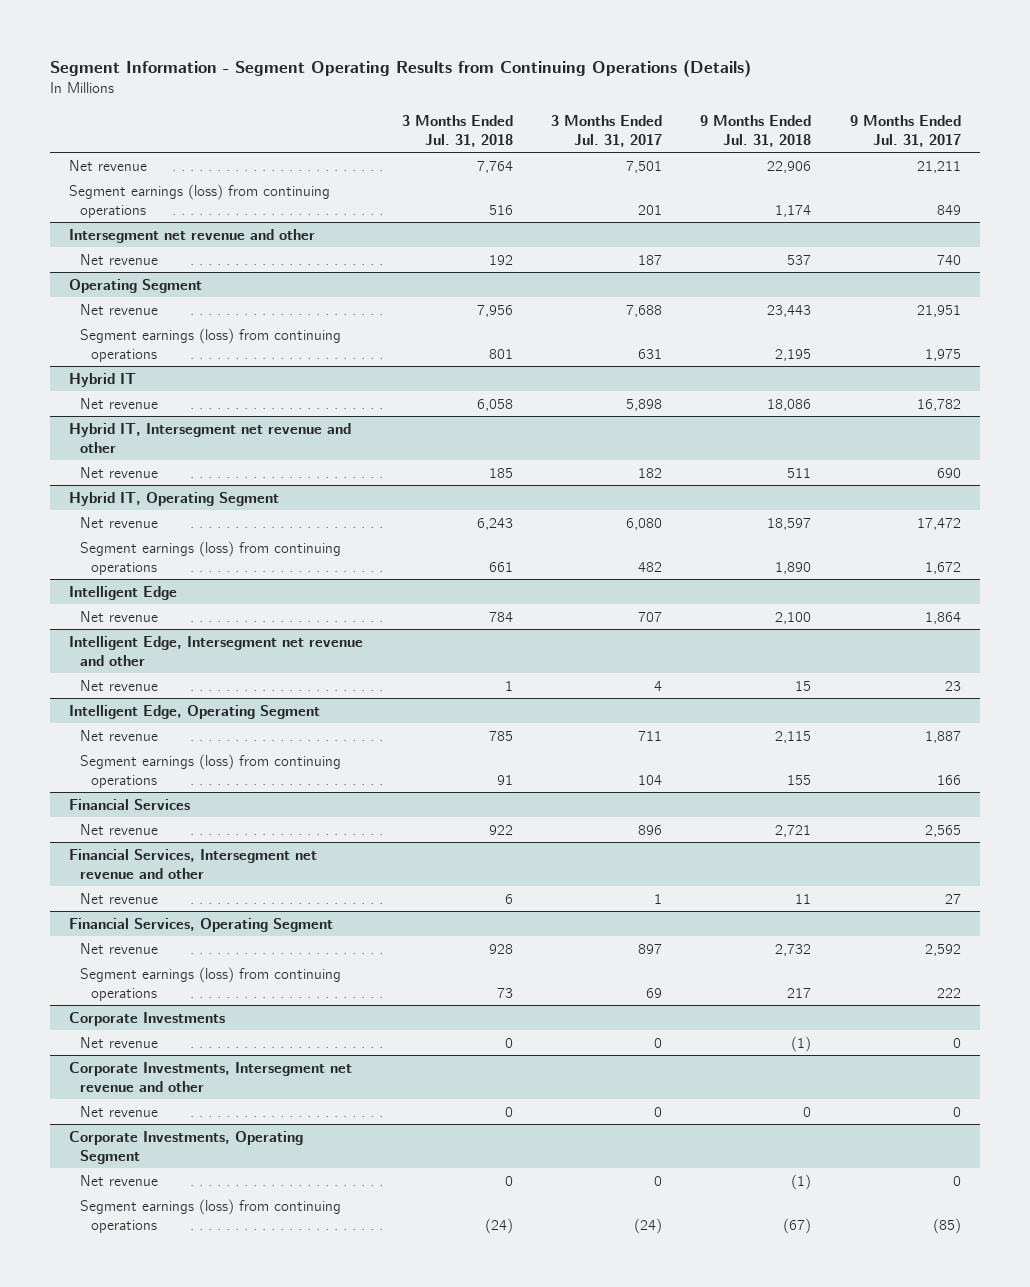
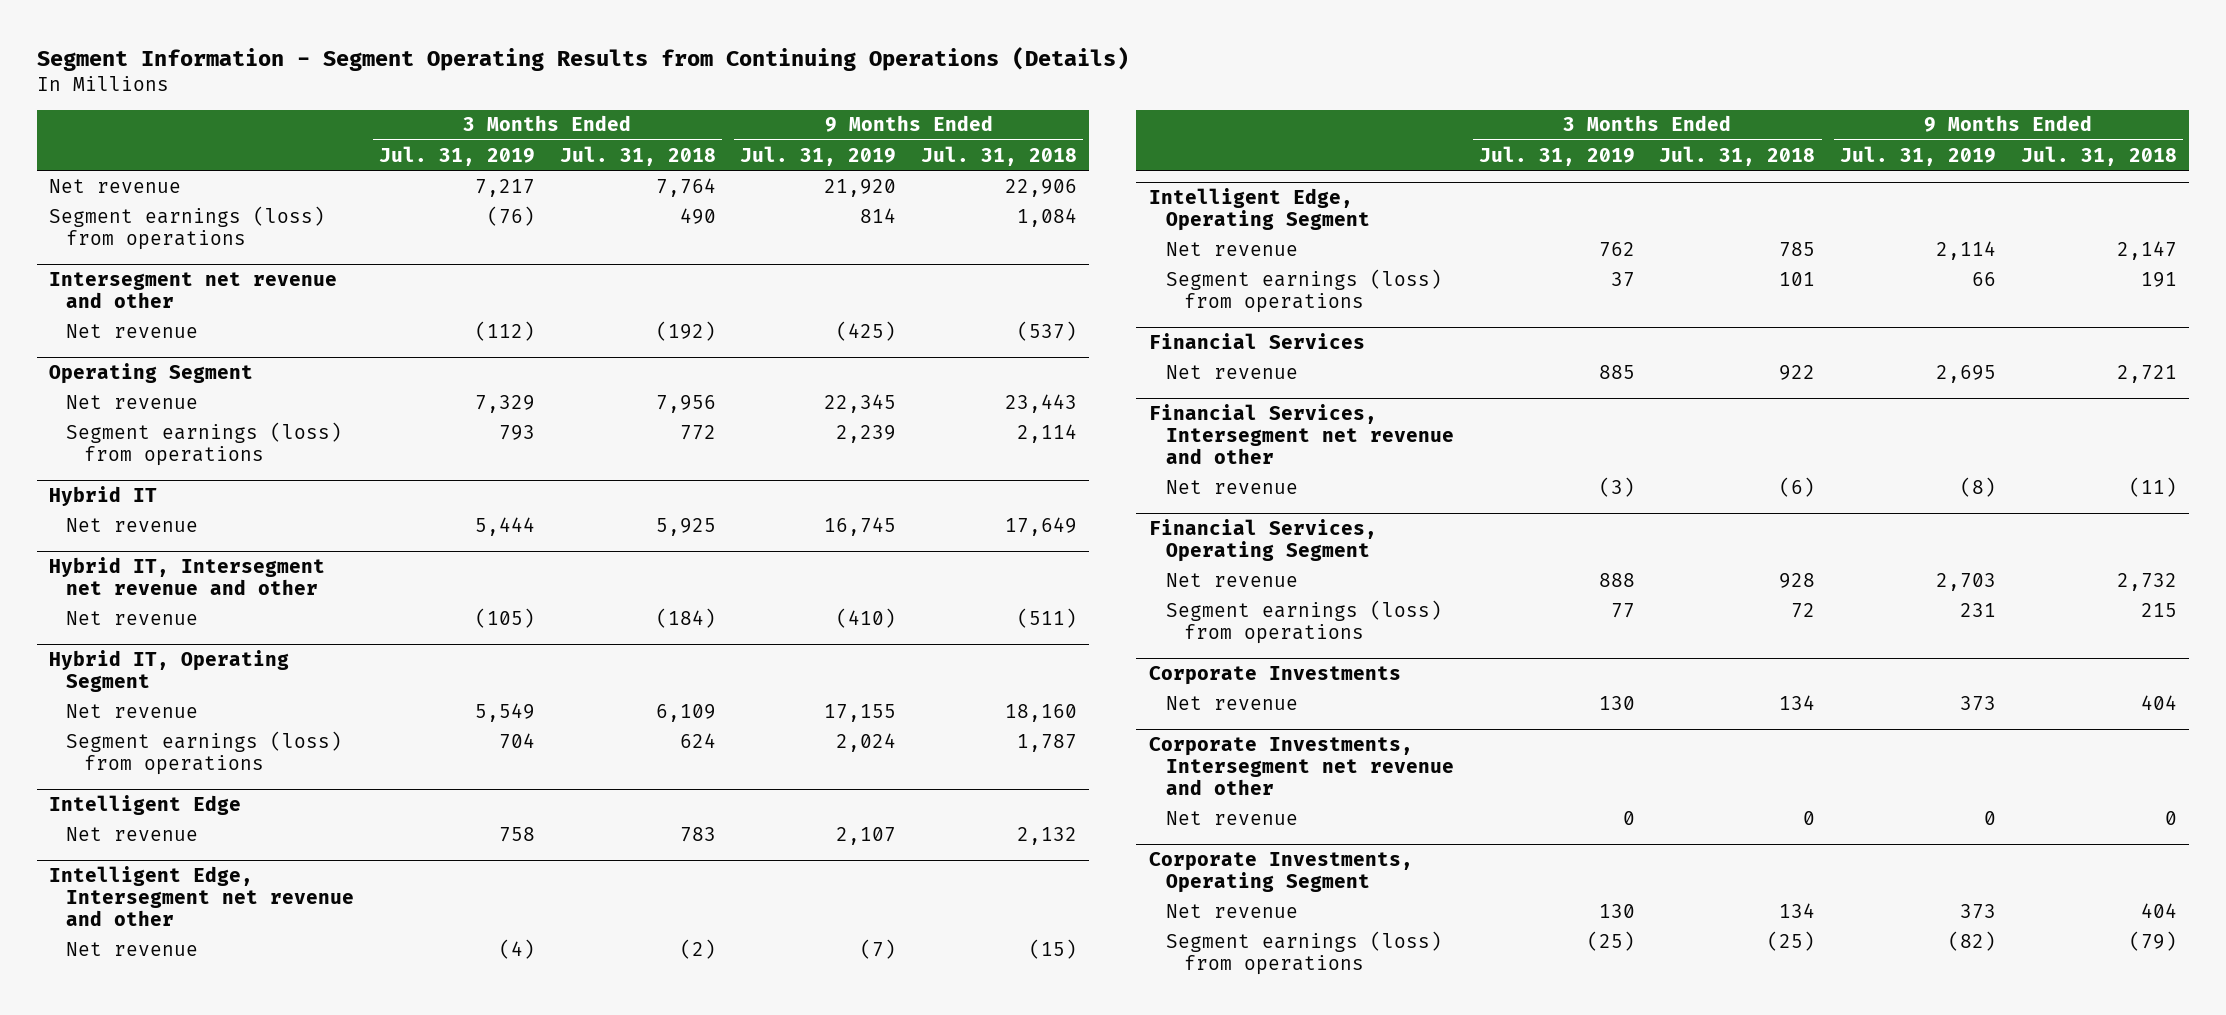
- | 3 Months Ended Jul. 31, 2018 | 3 Months Ended Jul. 31, 2017 | 9 Months Ended Jul. 31, 2018 | 9 Months Ended Jul. 31, 2017
+ | 3 Months Ended Jul. 31, 2019 | 3 Months Ended Jul. 31, 2018 | 9 Months Ended Jul. 31, 2019 | 9 Months Ended Jul. 31, 2018
- Segment earnings (loss) from continuing operations | 516 | 201 | 1,174 | 849
+ Segment earnings (loss) from operations | (76) | 490 | 814 | 1,084
@ Intersegment net revenue and other
- Net revenue | 192 | 187 | 537 | 740
+ Net revenue | (112) | (192) | (425) | (537)
@ Operating Segment
- Segment earnings (loss) from continuing operations | 801 | 631 | 2,195 | 1,975
+ Segment earnings (loss) from operations | 793 | 772 | 2,239 | 2,114
@ Hybrid IT
- Net revenue | 6,058 | 5,898 | 18,086 | 16,782
+ Net revenue | 5,444 | 5,925 | 16,745 | 17,649
@ Hybrid IT, Intersegment net revenue and other
- Net revenue | 185 | 182 | 511 | 690
+ Net revenue | (105) | (184) | (410) | (511)
@ Hybrid IT, Operating Segment
- Net revenue | 6,243 | 6,080 | 18,597 | 17,472
- Segment earnings (loss) from continuing operations | 661 | 482 | 1,890 | 1,672
+ Net revenue | 5,549 | 6,109 | 17,155 | 18,160
+ Segment earnings (loss) from operations | 704 | 624 | 2,024 | 1,787
@ Intelligent Edge
- Net revenue | 784 | 707 | 2,100 | 1,864
+ Net revenue | 758 | 783 | 2,107 | 2,132
@ Intelligent Edge, Intersegment net revenue and other
- Net revenue | 1 | 4 | 15 | 23
+ Net revenue | (4) | (2) | (7) | (15)
@ Intelligent Edge, Operating Segment
- Net revenue | 785 | 711 | 2,115 | 1,887
- Segment earnings (loss) from continuing operations | 91 | 104 | 155 | 166
+ Net revenue | 762 | 785 | 2,114 | 2,147
+ Segment earnings (loss) from operations | 37 | 101 | 66 | 191
@ Financial Services, Intersegment net revenue and other
- Net revenue | 6 | 1 | 11 | 27
+ Net revenue | (3) | (6) | (8) | (11)
@ Financial Services, Operating Segment
- Segment earnings (loss) from continuing operations | 73 | 69 | 217 | 222
+ Segment earnings (loss) from operations | 77 | 72 | 231 | 215
@ Corporate Investments
- Net revenue | 0 | 0 | (1) | 0
+ Net revenue | 130 | 134 | 373 | 404
@ Corporate Investments, Operating Segment
- Net revenue | 0 | 0 | (1) | 0
- Segment earnings (loss) from continuing operations | (24) | (24) | (67) | (85)
+ Net revenue | 130 | 134 | 373 | 404
+ Segment earnings (loss) from operations | (25) | (25) | (82) | (79)

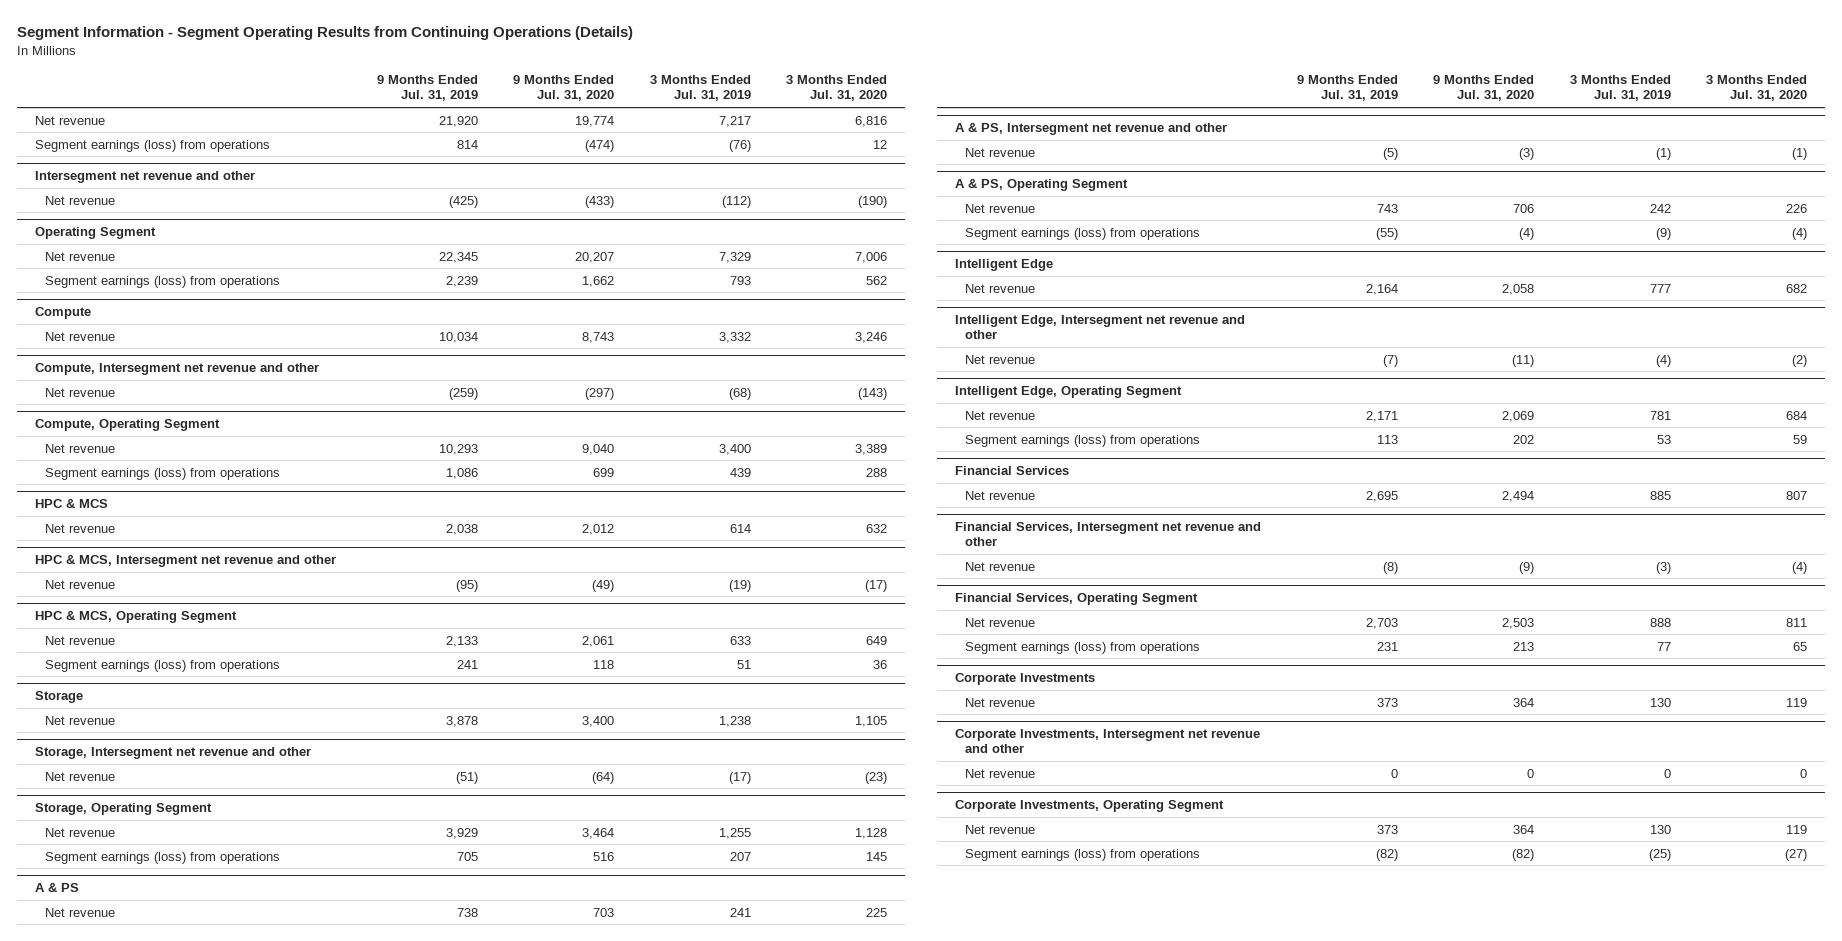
- | 3 Months Ended Jul. 31, 2019 | 3 Months Ended Jul. 31, 2018 | 9 Months Ended Jul. 31, 2019 | 9 Months Ended Jul. 31, 2018
+ | 9 Months Ended Jul. 31, 2019 | 9 Months Ended Jul. 31, 2020 | 3 Months Ended Jul. 31, 2019 | 3 Months Ended Jul. 31, 2020
- Hybrid IT
- Net revenue | 5,444 | 5,925 | 16,745 | 17,649
- Hybrid IT, Intersegment net revenue and other
- Net revenue | (105) | (184) | (410) | (511)
- Hybrid IT, Operating Segment
- Net revenue | 5,549 | 6,109 | 17,155 | 18,160
- Segment earnings (loss) from operations | 704 | 624 | 2,024 | 1,787
+ Compute
+ Net revenue | 10,034 | 8,743 | 3,332 | 3,246
+ Compute, Intersegment net revenue and other
+ Net revenue | (259) | (297) | (68) | (143)
+ Compute, Operating Segment
+ Net revenue | 10,293 | 9,040 | 3,400 | 3,389
+ Segment earnings (loss) from operations | 1,086 | 699 | 439 | 288
+ HPC & MCS
+ Net revenue | 2,038 | 2,012 | 614 | 632
+ HPC & MCS, Intersegment net revenue and other
+ Net revenue | (95) | (49) | (19) | (17)
+ HPC & MCS, Operating Segment
+ Net revenue | 2,133 | 2,061 | 633 | 649
+ Segment earnings (loss) from operations | 241 | 118 | 51 | 36
+ Storage
+ Net revenue | 3,878 | 3,400 | 1,238 | 1,105
+ Storage, Intersegment net revenue and other
+ Net revenue | (51) | (64) | (17) | (23)
+ Storage, Operating Segment
+ Net revenue | 3,929 | 3,464 | 1,255 | 1,128
+ Segment earnings (loss) from operations | 705 | 516 | 207 | 145
+ A & PS
+ Net revenue | 738 | 703 | 241 | 225
+ A & PS, Intersegment net revenue and other
+ Net revenue | (5) | (3) | (1) | (1)
+ A & PS, Operating Segment
+ Net revenue | 743 | 706 | 242 | 226
+ Segment earnings (loss) from operations | (55) | (4) | (9) | (4)
@ Intelligent Edge
- Net revenue | 758 | 783 | 2,107 | 2,132
+ Net revenue | 2,164 | 2,058 | 777 | 682
@ Intelligent Edge, Operating Segment
- Net revenue | 762 | 785 | 2,114 | 2,147
- Segment earnings (loss) from operations | 37 | 101 | 66 | 191
+ Net revenue | 2,171 | 2,069 | 781 | 684
+ Segment earnings (loss) from operations | 113 | 202 | 53 | 59

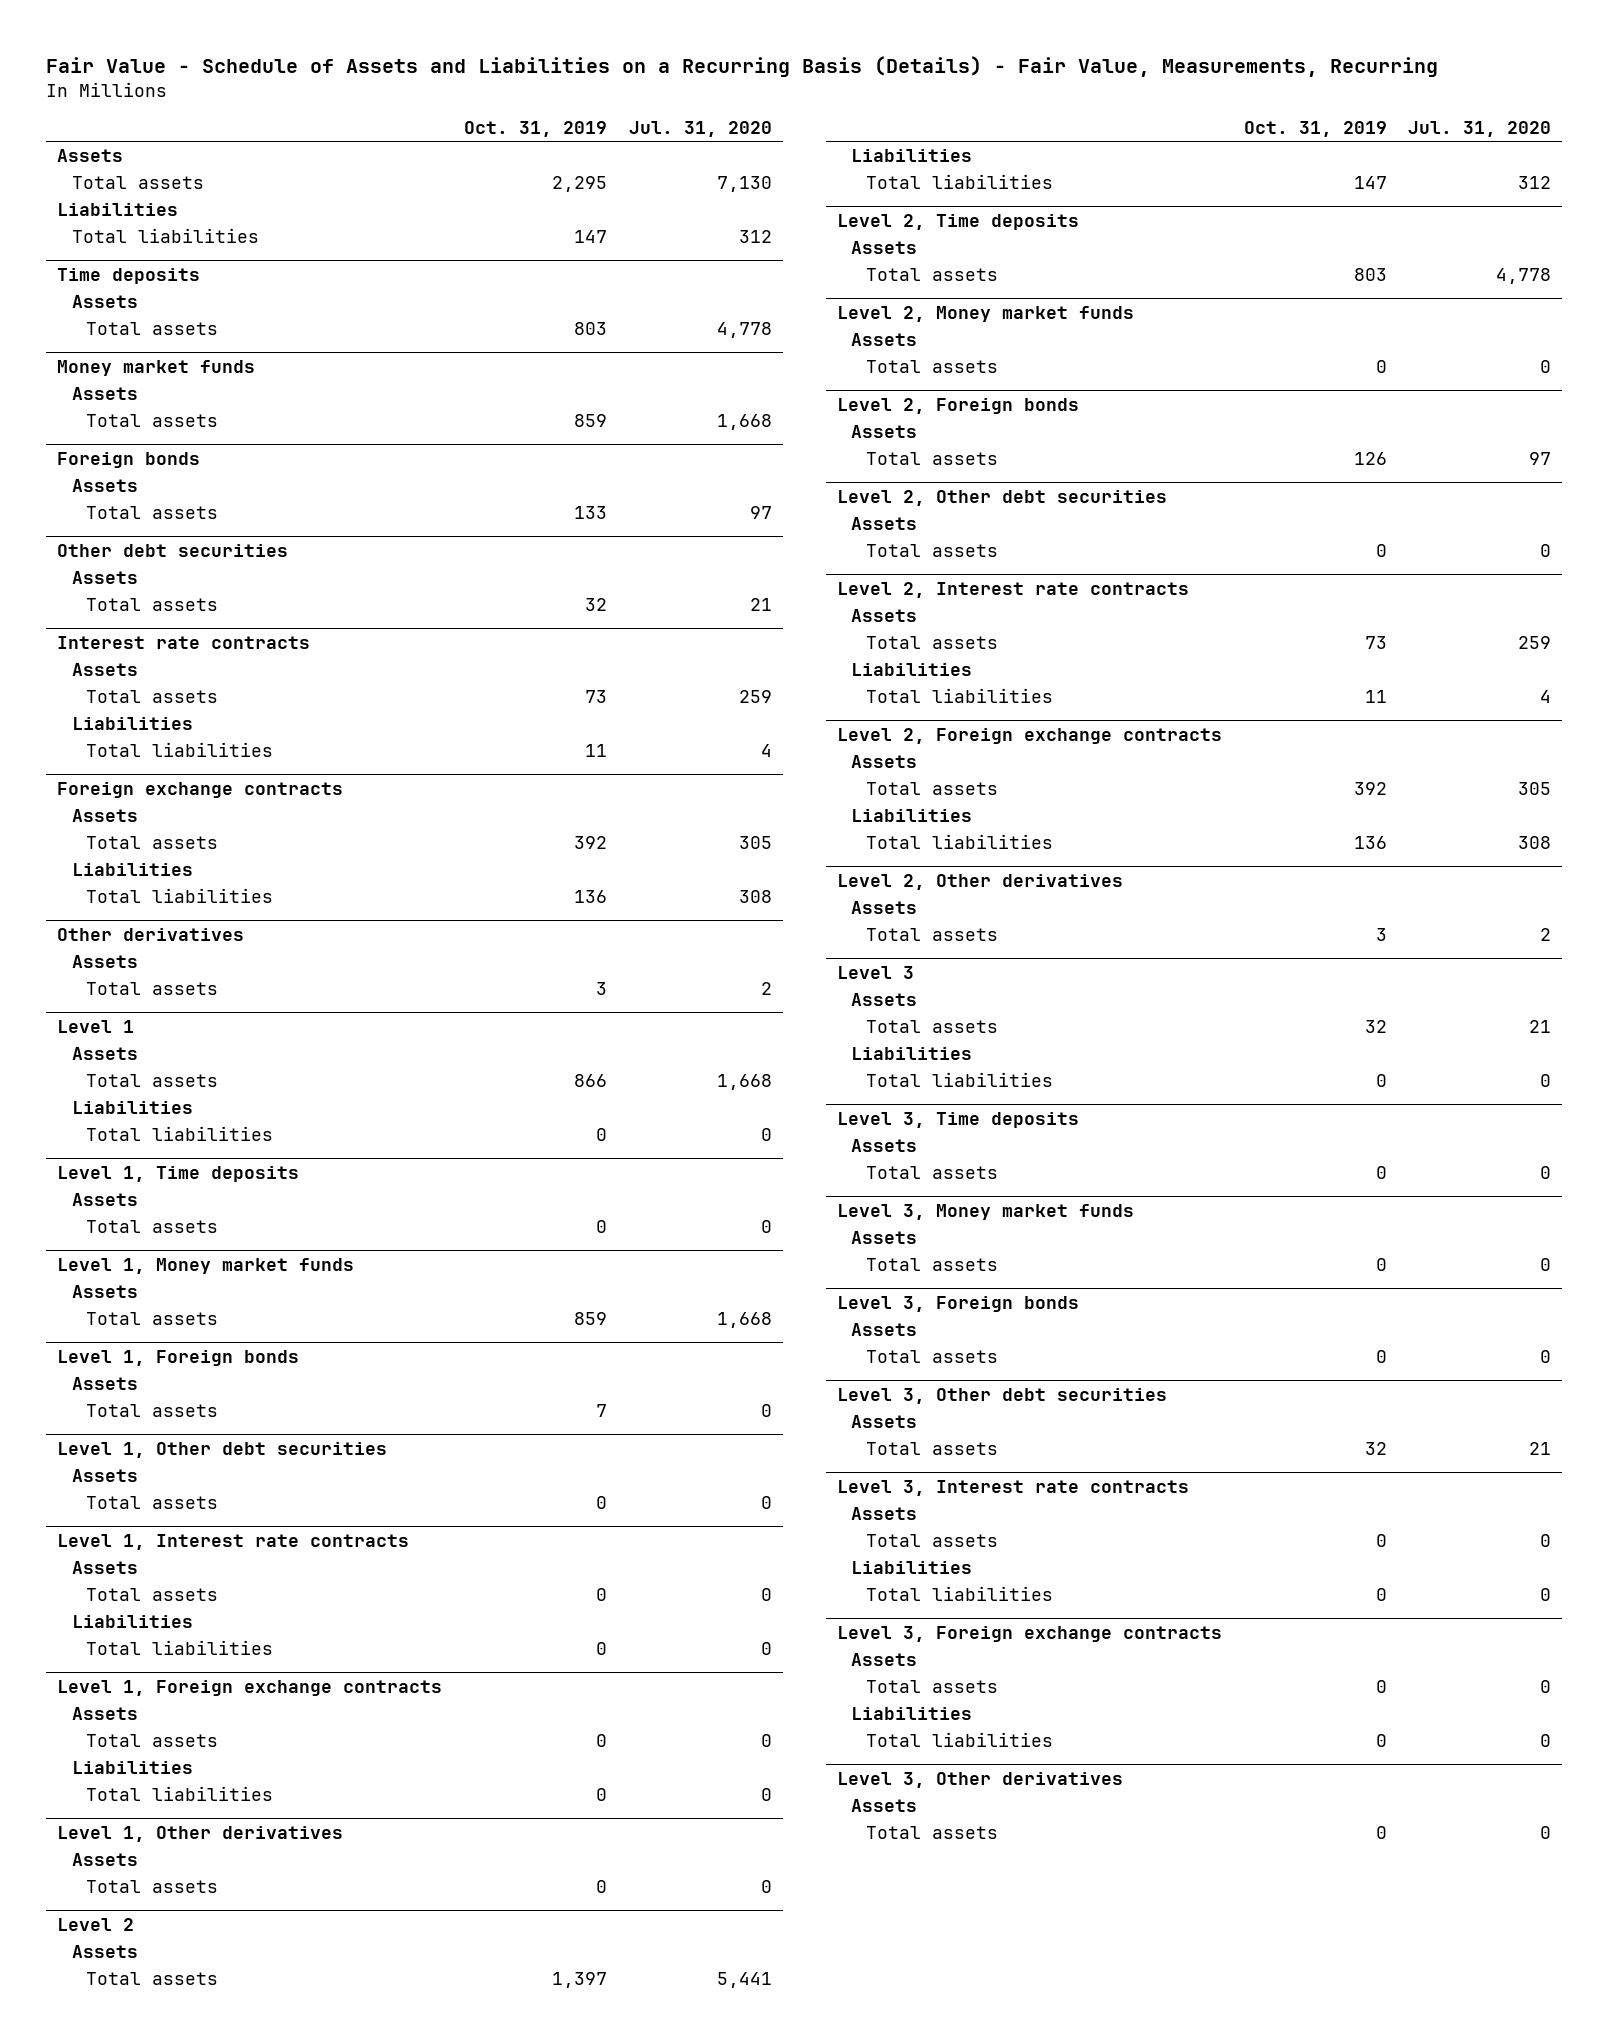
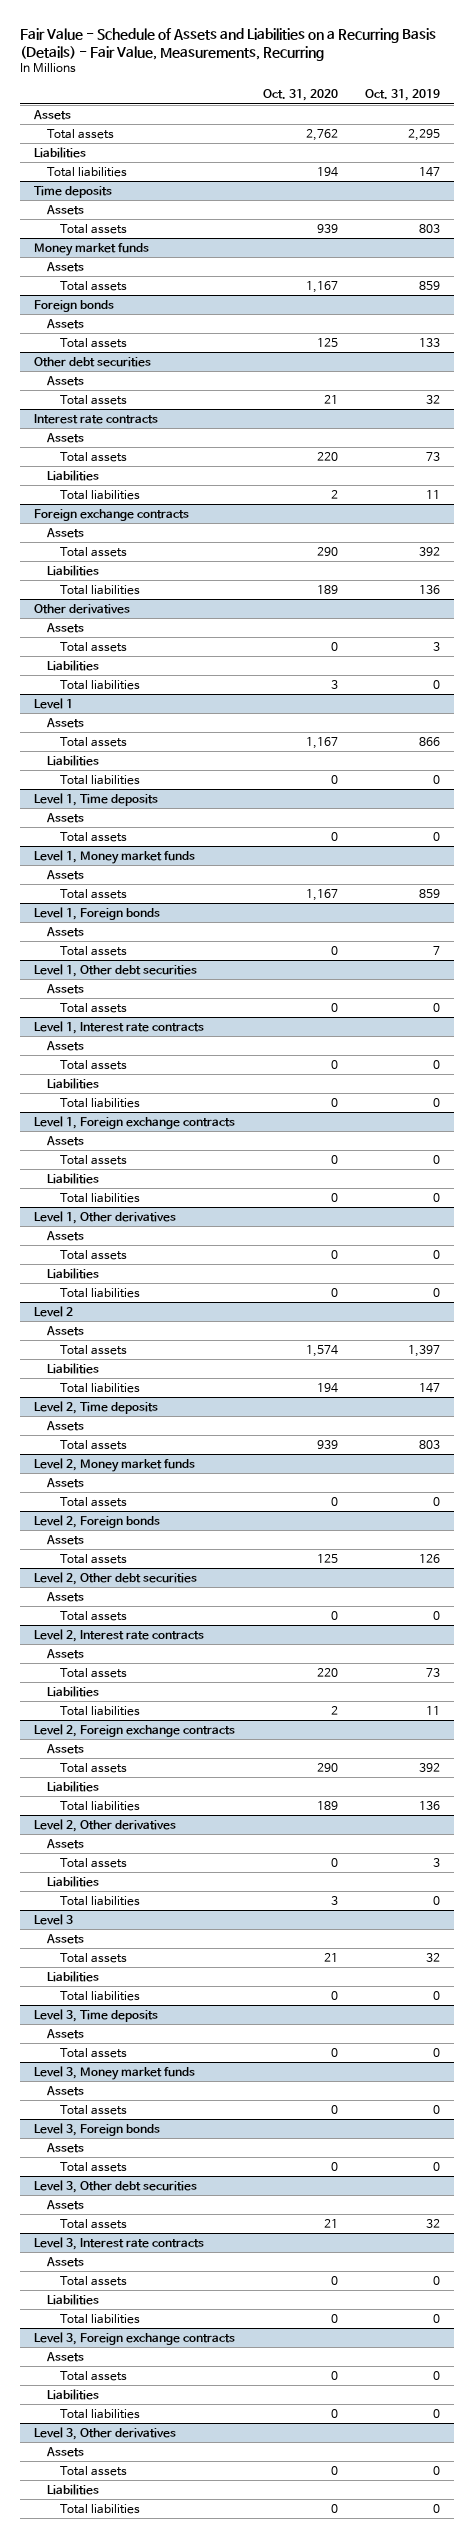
- | Oct. 31, 2019 | Jul. 31, 2020
+ | Oct. 31, 2020 | Oct. 31, 2019
@ Other derivatives
+ Liabilities
+ Total liabilities | 3 | 0
@ Level 1, Other derivatives
+ Liabilities
+ Total liabilities | 0 | 0
@ Level 2, Other derivatives
+ Liabilities
+ Total liabilities | 3 | 0
@ Level 3, Other derivatives
+ Liabilities
+ Total liabilities | 0 | 0

